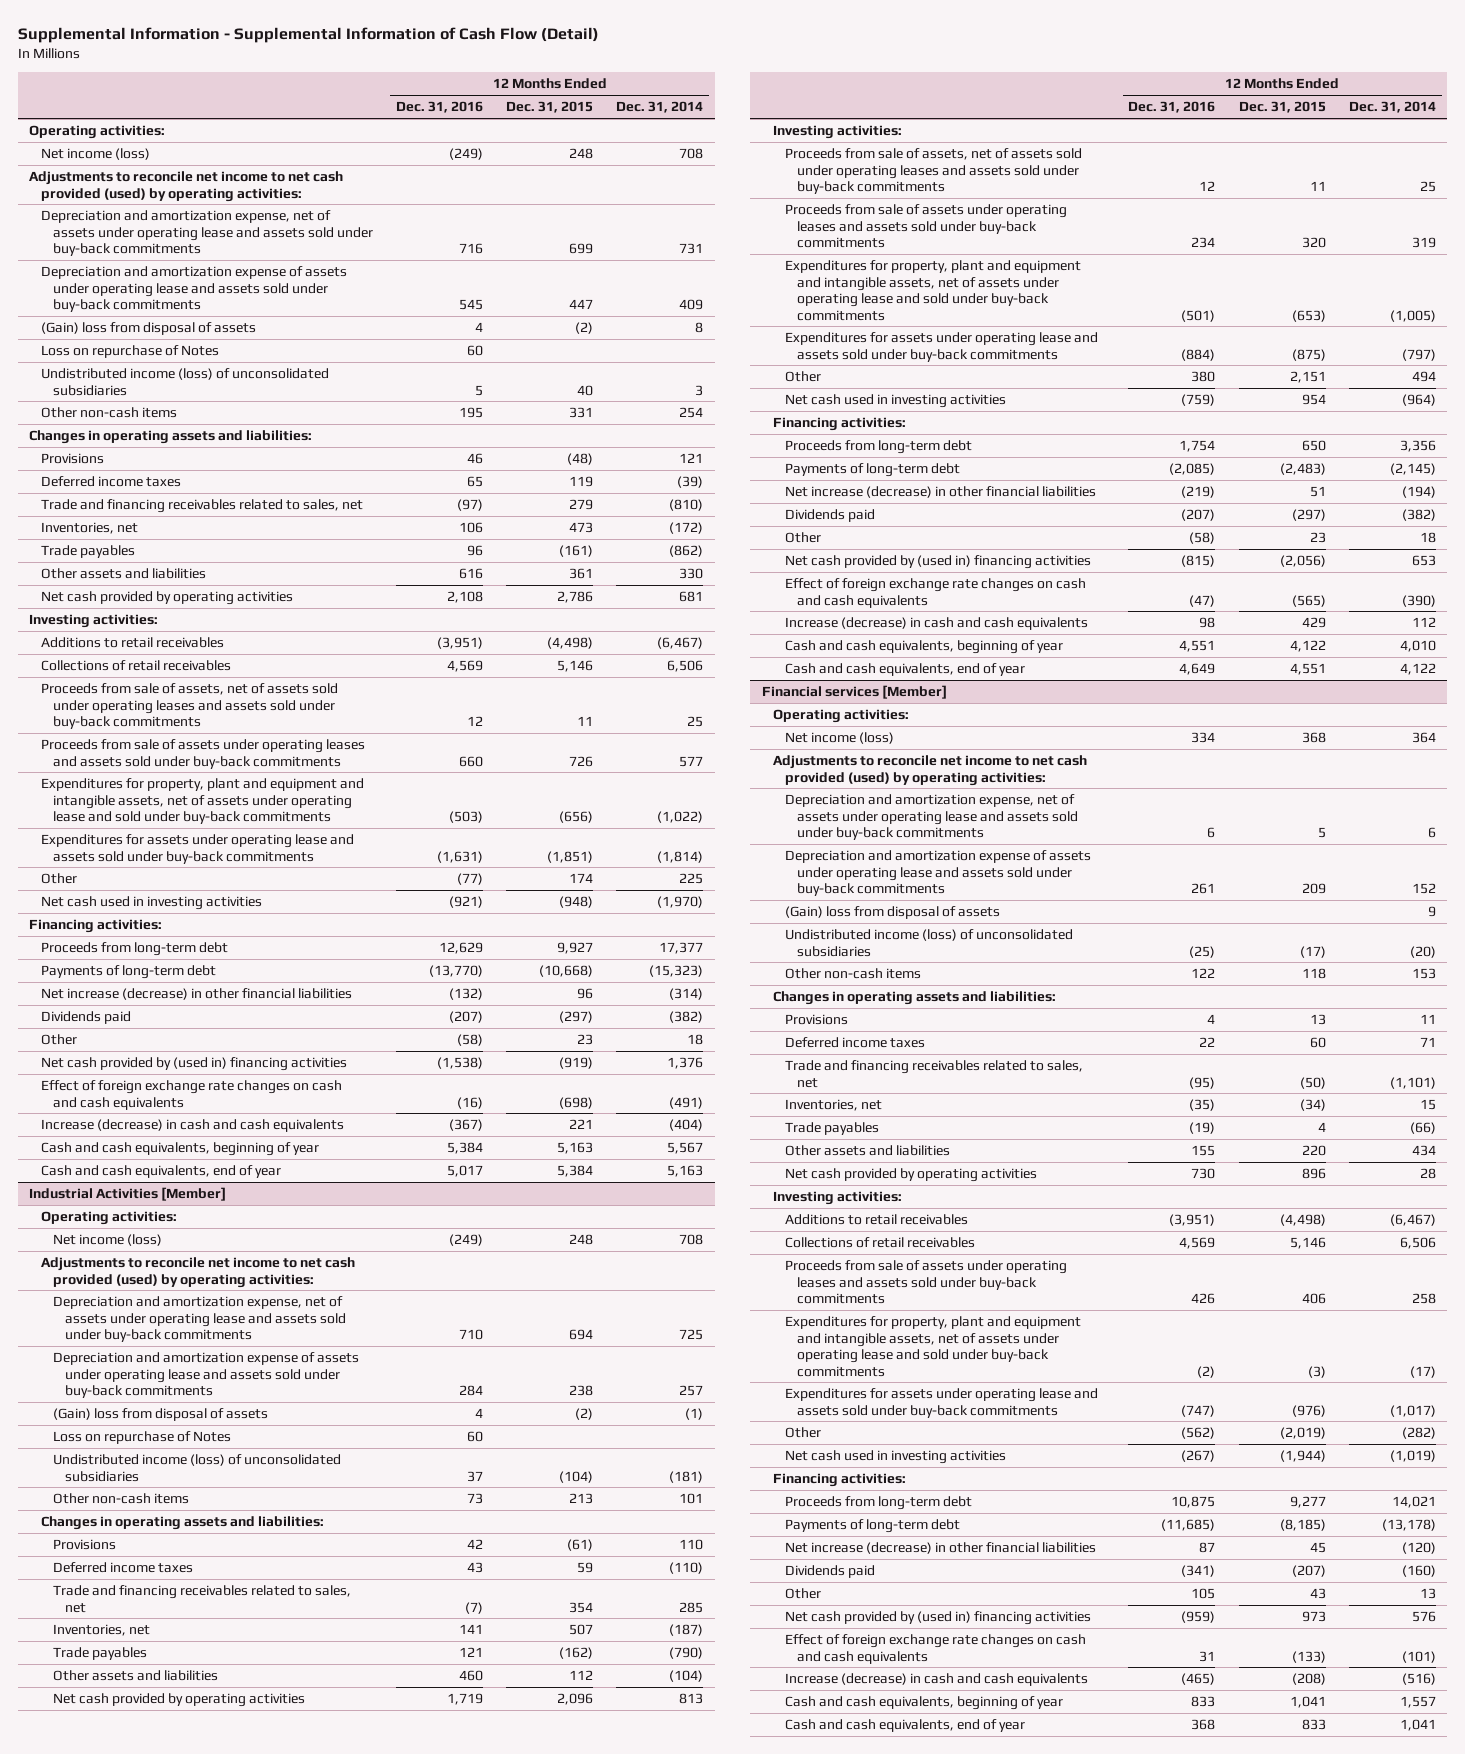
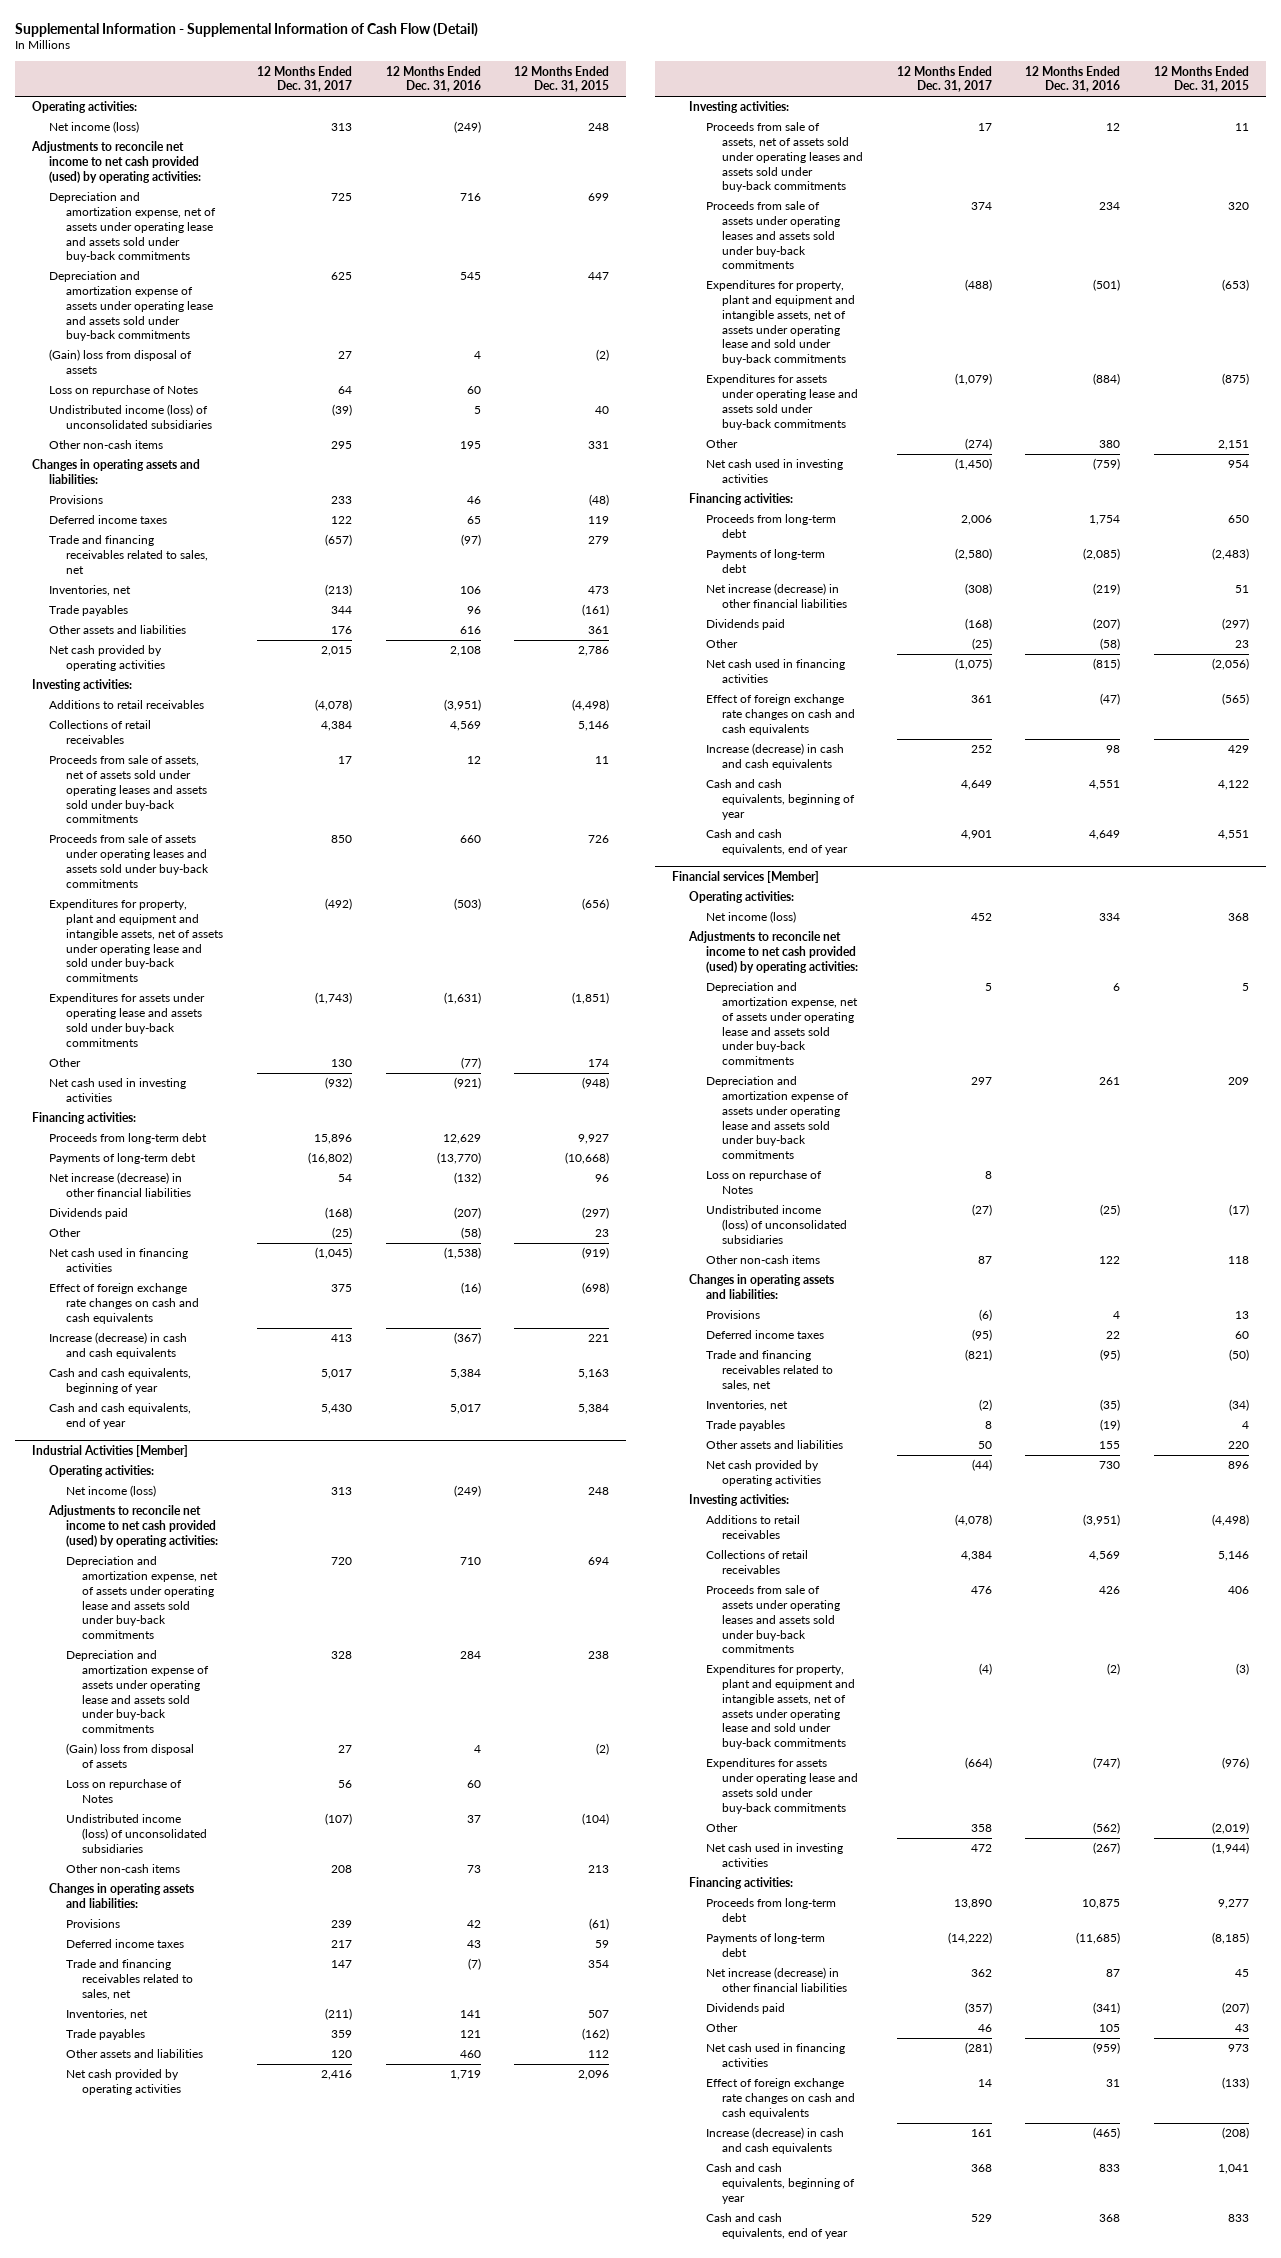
- | 12 Months Ended Dec. 31, 2016 | 12 Months Ended Dec. 31, 2015 | 12 Months Ended Dec. 31, 2014
+ | 12 Months Ended Dec. 31, 2017 | 12 Months Ended Dec. 31, 2016 | 12 Months Ended Dec. 31, 2015
- Net cash provided by (used in) financing activities | (1,538) | (919) | 1,376
+ Net cash used in financing activities | (1,045) | (1,538) | (919)
@ Industrial Activities [Member]
- Net cash provided by (used in) financing activities | (815) | (2,056) | 653
+ Net cash used in financing activities | (1,075) | (815) | (2,056)
@ Financial services [Member]
- (Gain) loss from disposal of assets | | | 9
+ Loss on repurchase of Notes | 8 | |
- Net cash provided by (used in) financing activities | (959) | 973 | 576
+ Net cash used in financing activities | (281) | (959) | 973

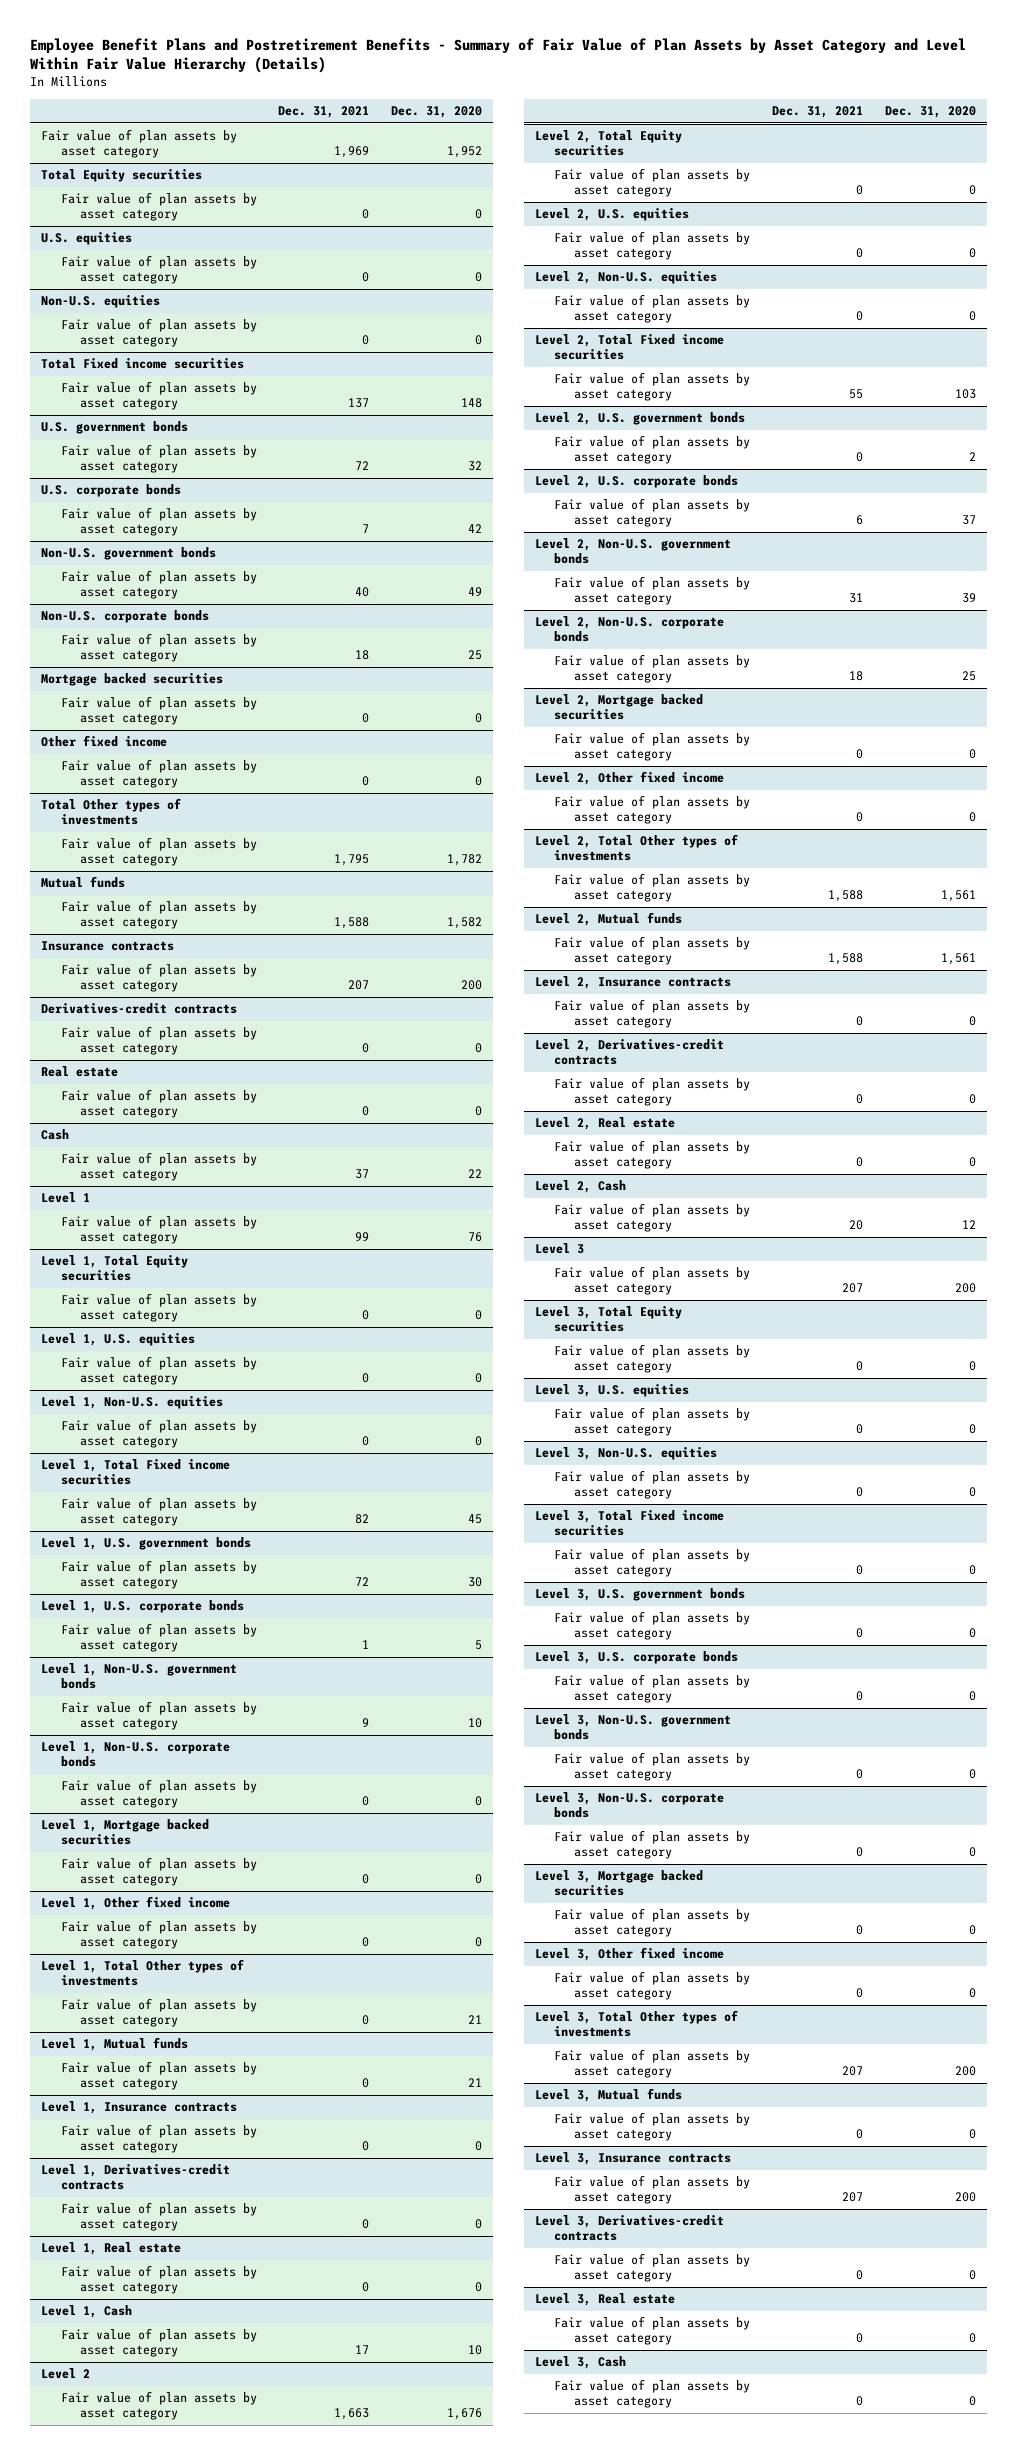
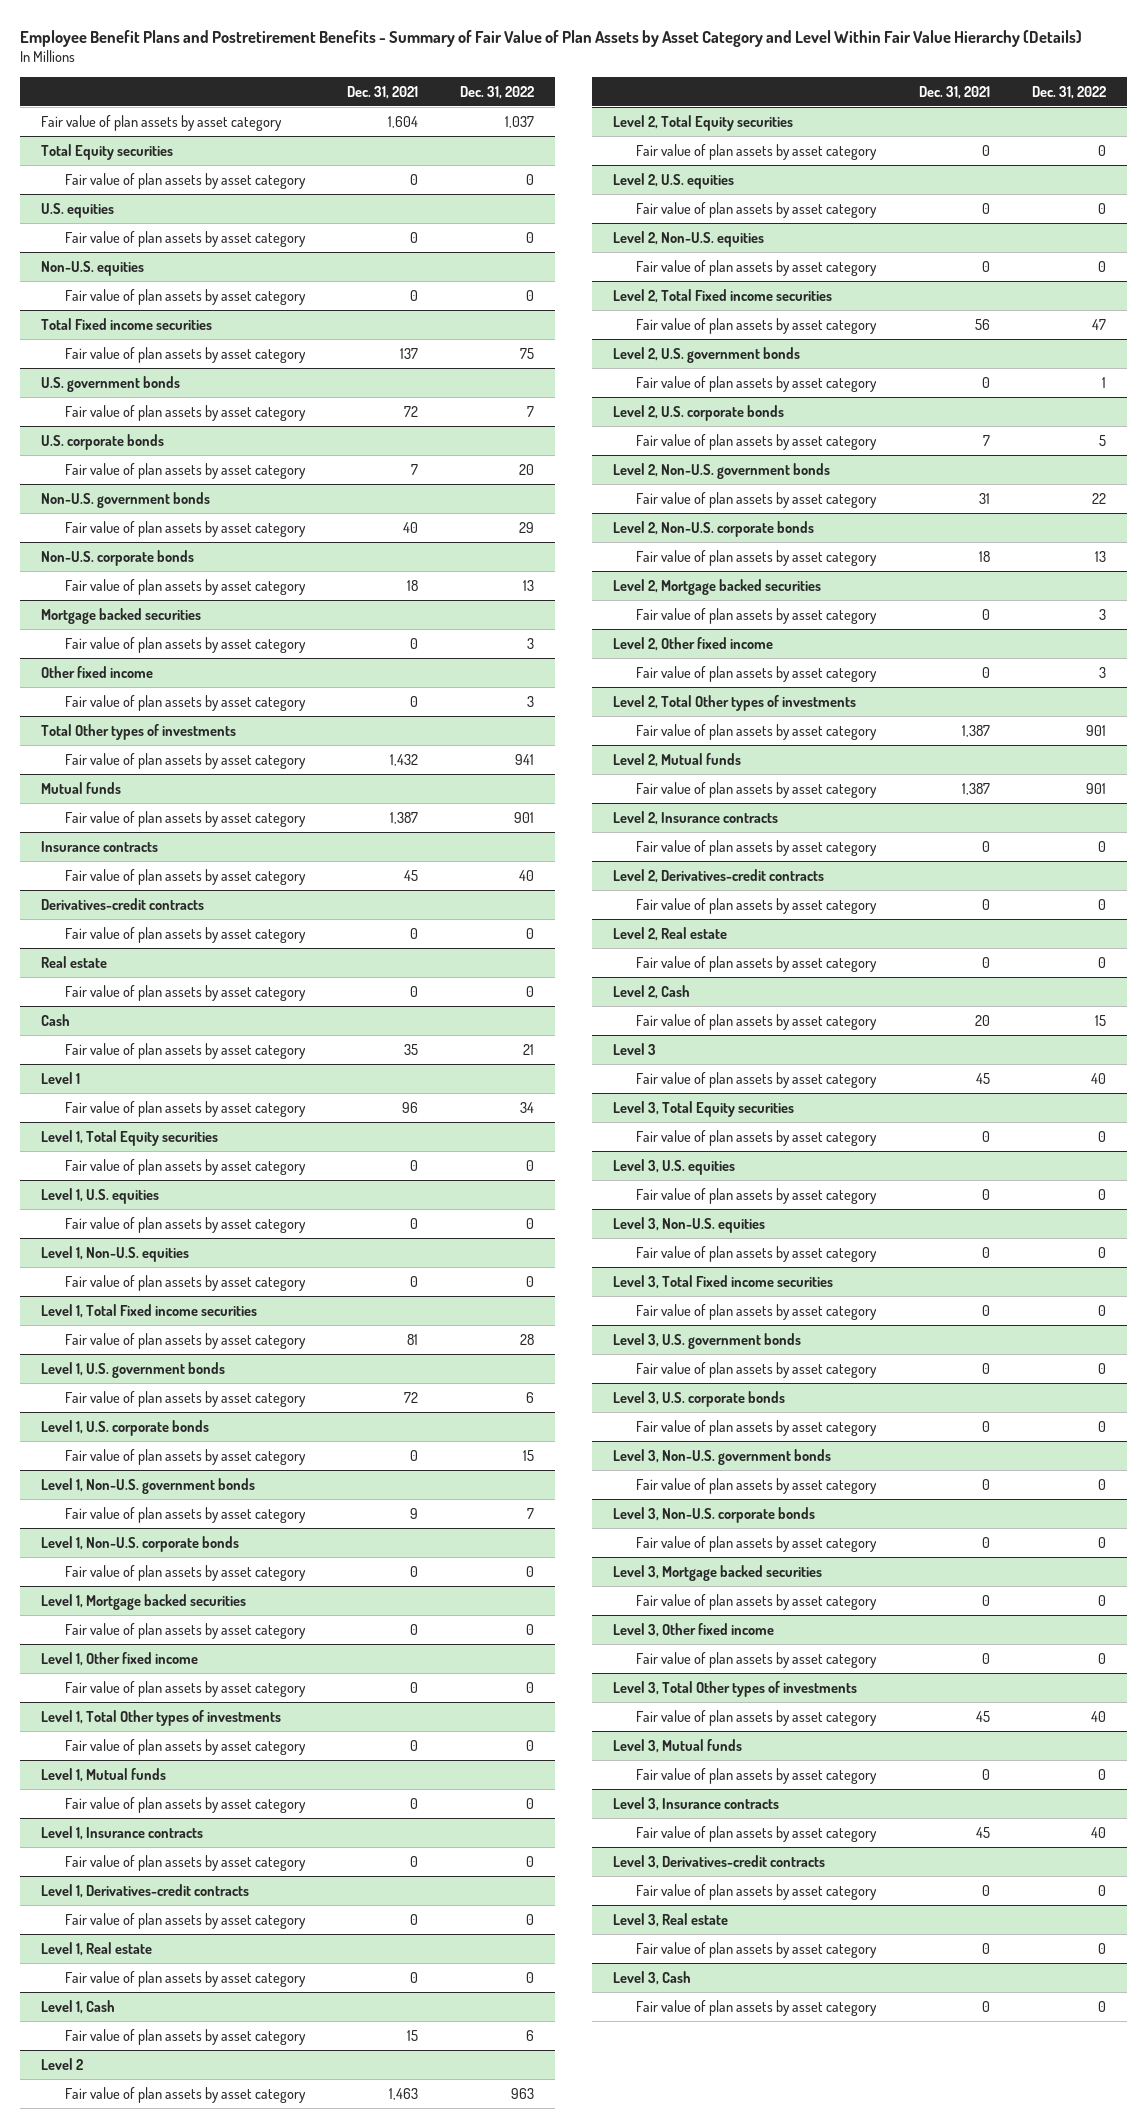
- | Dec. 31, 2021 | Dec. 31, 2020
+ | Dec. 31, 2021 | Dec. 31, 2022
- Fair value of plan assets by asset category | 1,969 | 1,952
+ Fair value of plan assets by asset category | 1,604 | 1,037
@ Total Other types of investments
- Fair value of plan assets by asset category | 1,795 | 1,782
+ Fair value of plan assets by asset category | 1,432 | 941
@ Mutual funds
- Fair value of plan assets by asset category | 1,588 | 1,582
+ Fair value of plan assets by asset category | 1,387 | 901
@ Insurance contracts
- Fair value of plan assets by asset category | 207 | 200
+ Fair value of plan assets by asset category | 45 | 40
@ Cash
- Fair value of plan assets by asset category | 37 | 22
+ Fair value of plan assets by asset category | 35 | 21
@ Level 1
- Fair value of plan assets by asset category | 99 | 76
+ Fair value of plan assets by asset category | 96 | 34
@ Level 1, Total Fixed income securities
- Fair value of plan assets by asset category | 82 | 45
+ Fair value of plan assets by asset category | 81 | 28
@ Level 1, U.S. corporate bonds
- Fair value of plan assets by asset category | 1 | 5
+ Fair value of plan assets by asset category | 0 | 15
@ Level 1, Cash
- Fair value of plan assets by asset category | 17 | 10
+ Fair value of plan assets by asset category | 15 | 6
@ Level 2
- Fair value of plan assets by asset category | 1,663 | 1,676
+ Fair value of plan assets by asset category | 1,463 | 963
@ Level 2, Total Fixed income securities
- Fair value of plan assets by asset category | 55 | 103
+ Fair value of plan assets by asset category | 56 | 47
@ Level 2, U.S. corporate bonds
- Fair value of plan assets by asset category | 6 | 37
+ Fair value of plan assets by asset category | 7 | 5
@ Level 2, Total Other types of investments
- Fair value of plan assets by asset category | 1,588 | 1,561
+ Fair value of plan assets by asset category | 1,387 | 901
@ Level 2, Mutual funds
- Fair value of plan assets by asset category | 1,588 | 1,561
+ Fair value of plan assets by asset category | 1,387 | 901
@ Level 3
- Fair value of plan assets by asset category | 207 | 200
+ Fair value of plan assets by asset category | 45 | 40
@ Level 3, Total Other types of investments
- Fair value of plan assets by asset category | 207 | 200
+ Fair value of plan assets by asset category | 45 | 40
@ Level 3, Insurance contracts
- Fair value of plan assets by asset category | 207 | 200
+ Fair value of plan assets by asset category | 45 | 40

